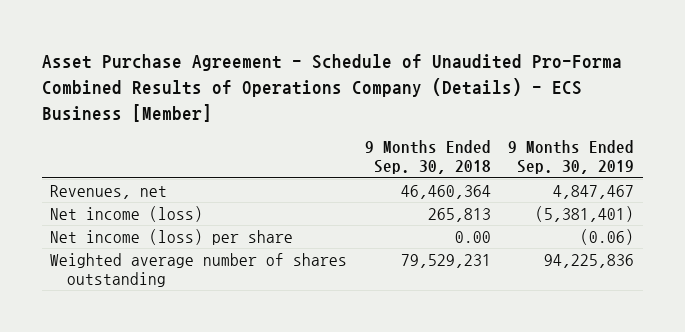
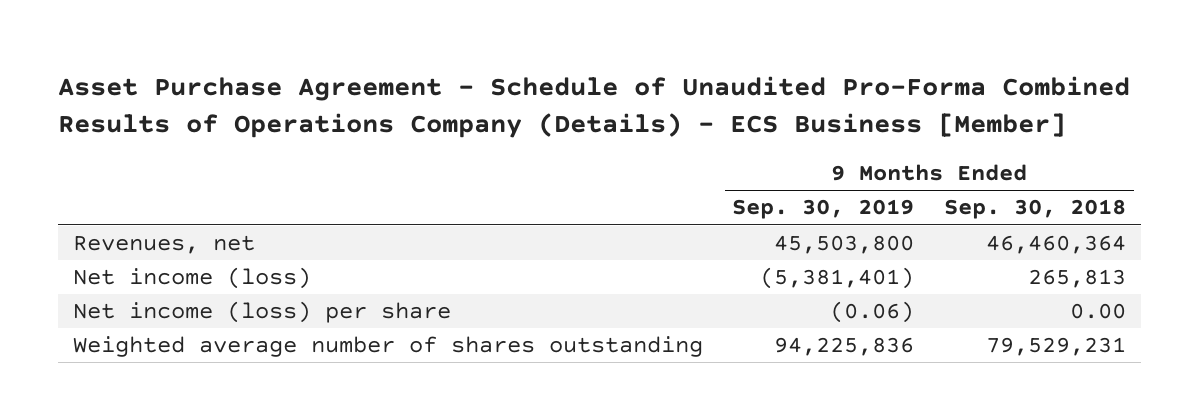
- | 9 Months Ended Sep. 30, 2018 | 9 Months Ended Sep. 30, 2019
+ | 9 Months Ended Sep. 30, 2019 | 9 Months Ended Sep. 30, 2018
- Revenues, net | 46,460,364 | 4,847,467
+ Revenues, net | 45,503,800 | 46,460,364

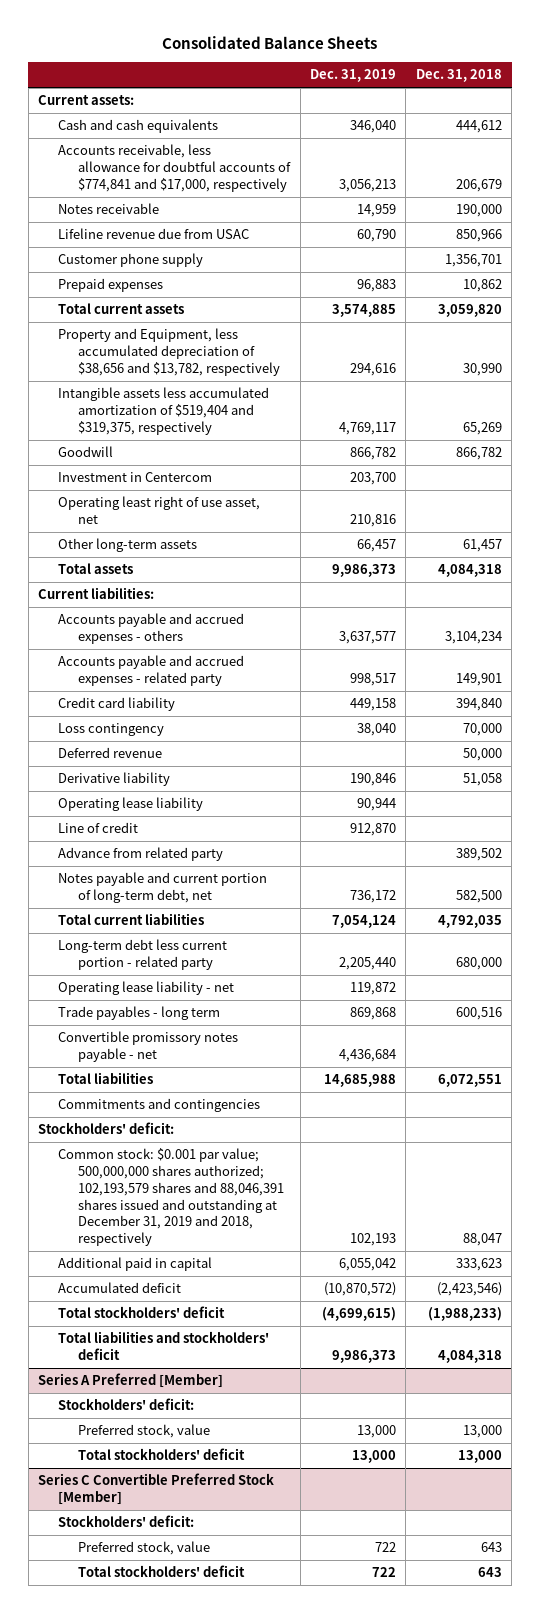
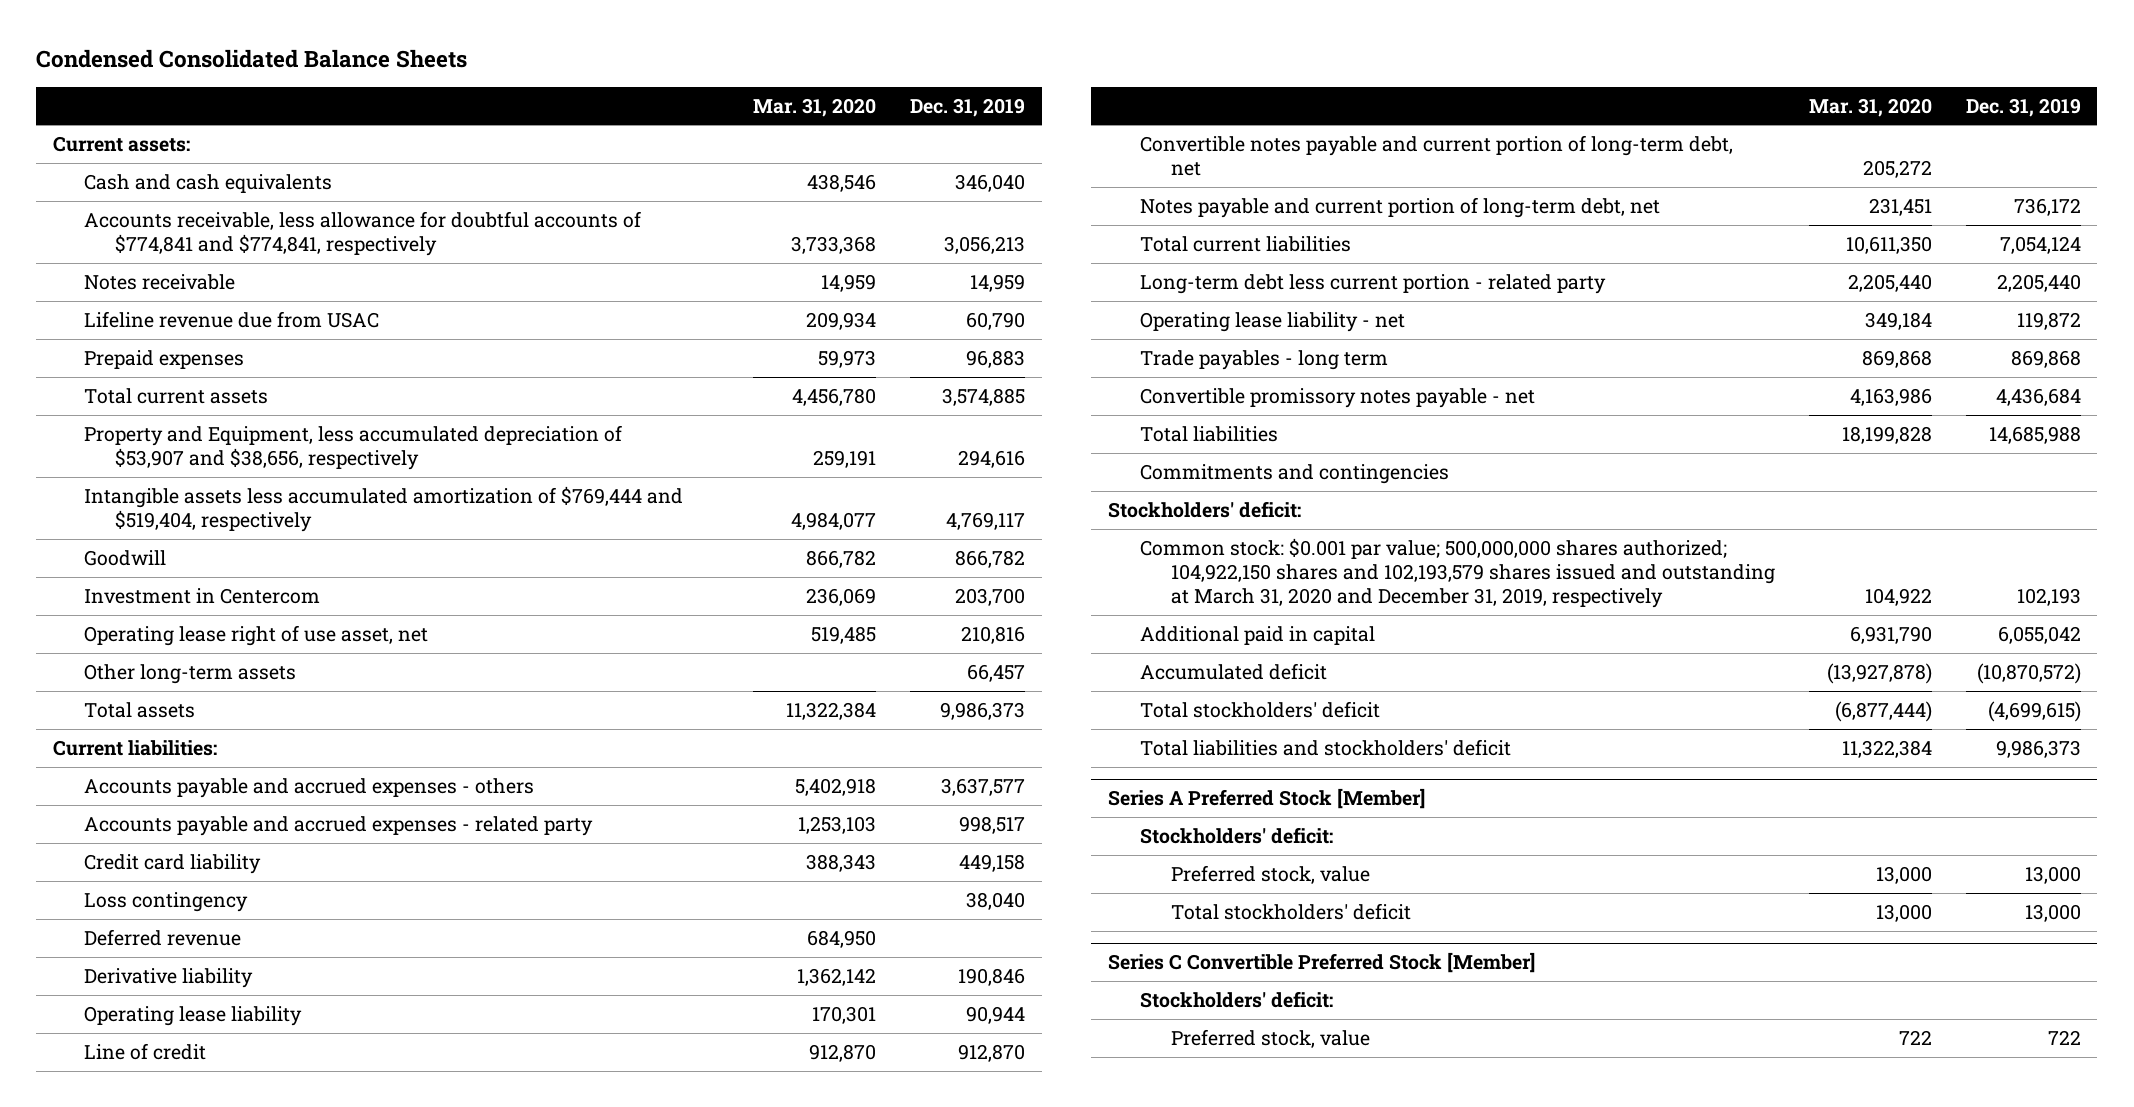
- Consolidated Balance Sheets
+ Condensed Consolidated Balance Sheets
- | Dec. 31, 2019 | Dec. 31, 2018
+ | Mar. 31, 2020 | Dec. 31, 2019
- Accounts receivable, less allowance for doubtful accounts of $774,841 and $17,000, respectively | 3,056,213 | 206,679
+ Accounts receivable, less allowance for doubtful accounts of $774,841 and $774,841, respectively | 3,733,368 | 3,056,213
- Customer phone supply | | 1,356,701
- Property and Equipment, less accumulated depreciation of $38,656 and $13,782, respectively | 294,616 | 30,990
- Intangible assets less accumulated amortization of $519,404 and $319,375, respectively | 4,769,117 | 65,269
+ Property and Equipment, less accumulated depreciation of $53,907 and $38,656, respectively | 259,191 | 294,616
+ Intangible assets less accumulated amortization of $769,444 and $519,404, respectively | 4,984,077 | 4,769,117
- Operating least right of use asset, net | 210,816 |
+ Operating lease right of use asset, net | 519,485 | 210,816
- Advance from related party | | 389,502
+ Convertible notes payable and current portion of long-term debt, net | 205,272 |
- Common stock: $0.001 par value; 500,000,000 shares authorized; 102,193,579 shares and 88,046,391 shares issued and outstanding at December 31, 2019 and 2018, respectively | 102,193 | 88,047
+ Common stock: $0.001 par value; 500,000,000 shares authorized; 104,922,150 shares and 102,193,579 shares issued and outstanding at March 31, 2020 and December 31, 2019, respectively | 104,922 | 102,193
- Series A Preferred [Member]
+ Series A Preferred Stock [Member]
@ Series C Convertible Preferred Stock [Member]
- Total stockholders' deficit | 722 | 643

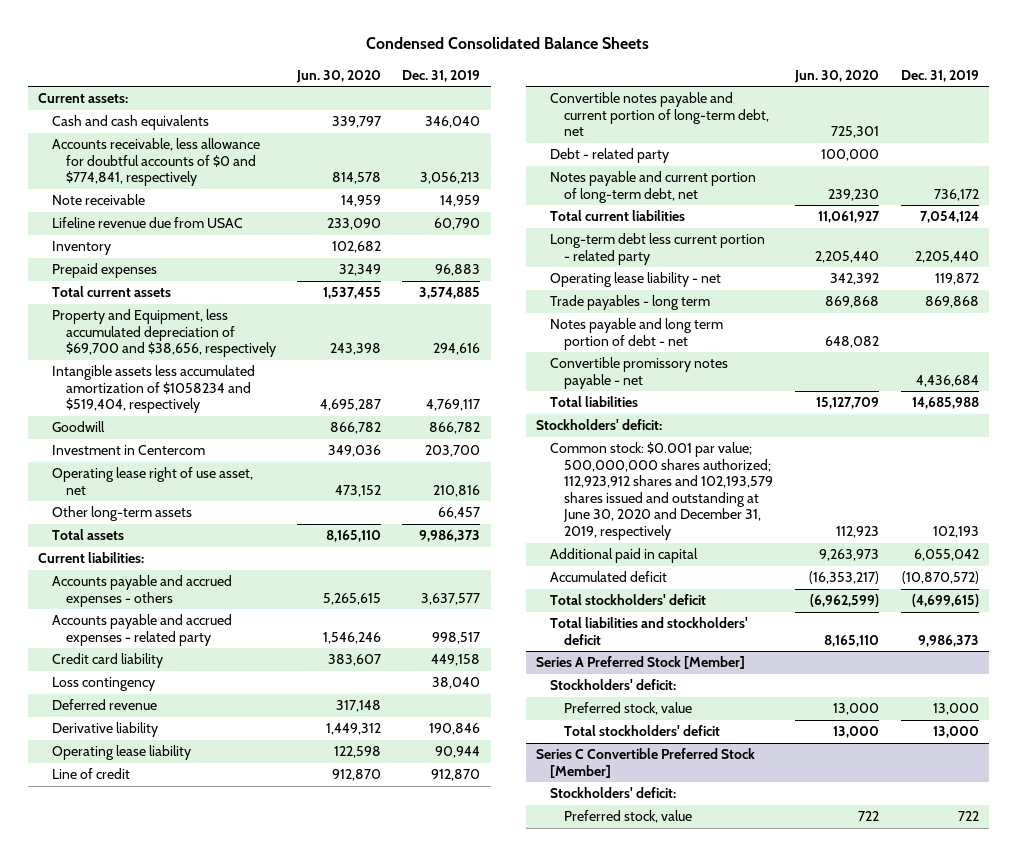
- | Mar. 31, 2020 | Dec. 31, 2019
+ | Jun. 30, 2020 | Dec. 31, 2019
- Accounts receivable, less allowance for doubtful accounts of $774,841 and $774,841, respectively | 3,733,368 | 3,056,213
- Notes receivable | 14,959 | 14,959
+ Accounts receivable, less allowance for doubtful accounts of $0 and $774,841, respectively | 814,578 | 3,056,213
+ Note receivable | 14,959 | 14,959
+ Inventory | 102,682 |
- Property and Equipment, less accumulated depreciation of $53,907 and $38,656, respectively | 259,191 | 294,616
- Intangible assets less accumulated amortization of $769,444 and $519,404, respectively | 4,984,077 | 4,769,117
+ Property and Equipment, less accumulated depreciation of $69,700 and $38,656, respectively | 243,398 | 294,616
+ Intangible assets less accumulated amortization of $1058234 and $519,404, respectively | 4,695,287 | 4,769,117
+ Debt - related party | 100,000 |
+ Notes payable and long term portion of debt - net | 648,082 |
- Commitments and contingencies
- Common stock: $0.001 par value; 500,000,000 shares authorized; 104,922,150 shares and 102,193,579 shares issued and outstanding at March 31, 2020 and December 31, 2019, respectively | 104,922 | 102,193
+ Common stock: $0.001 par value; 500,000,000 shares authorized; 112,923,912 shares and 102,193,579 shares issued and outstanding at June 30, 2020 and December 31, 2019, respectively | 112,923 | 102,193

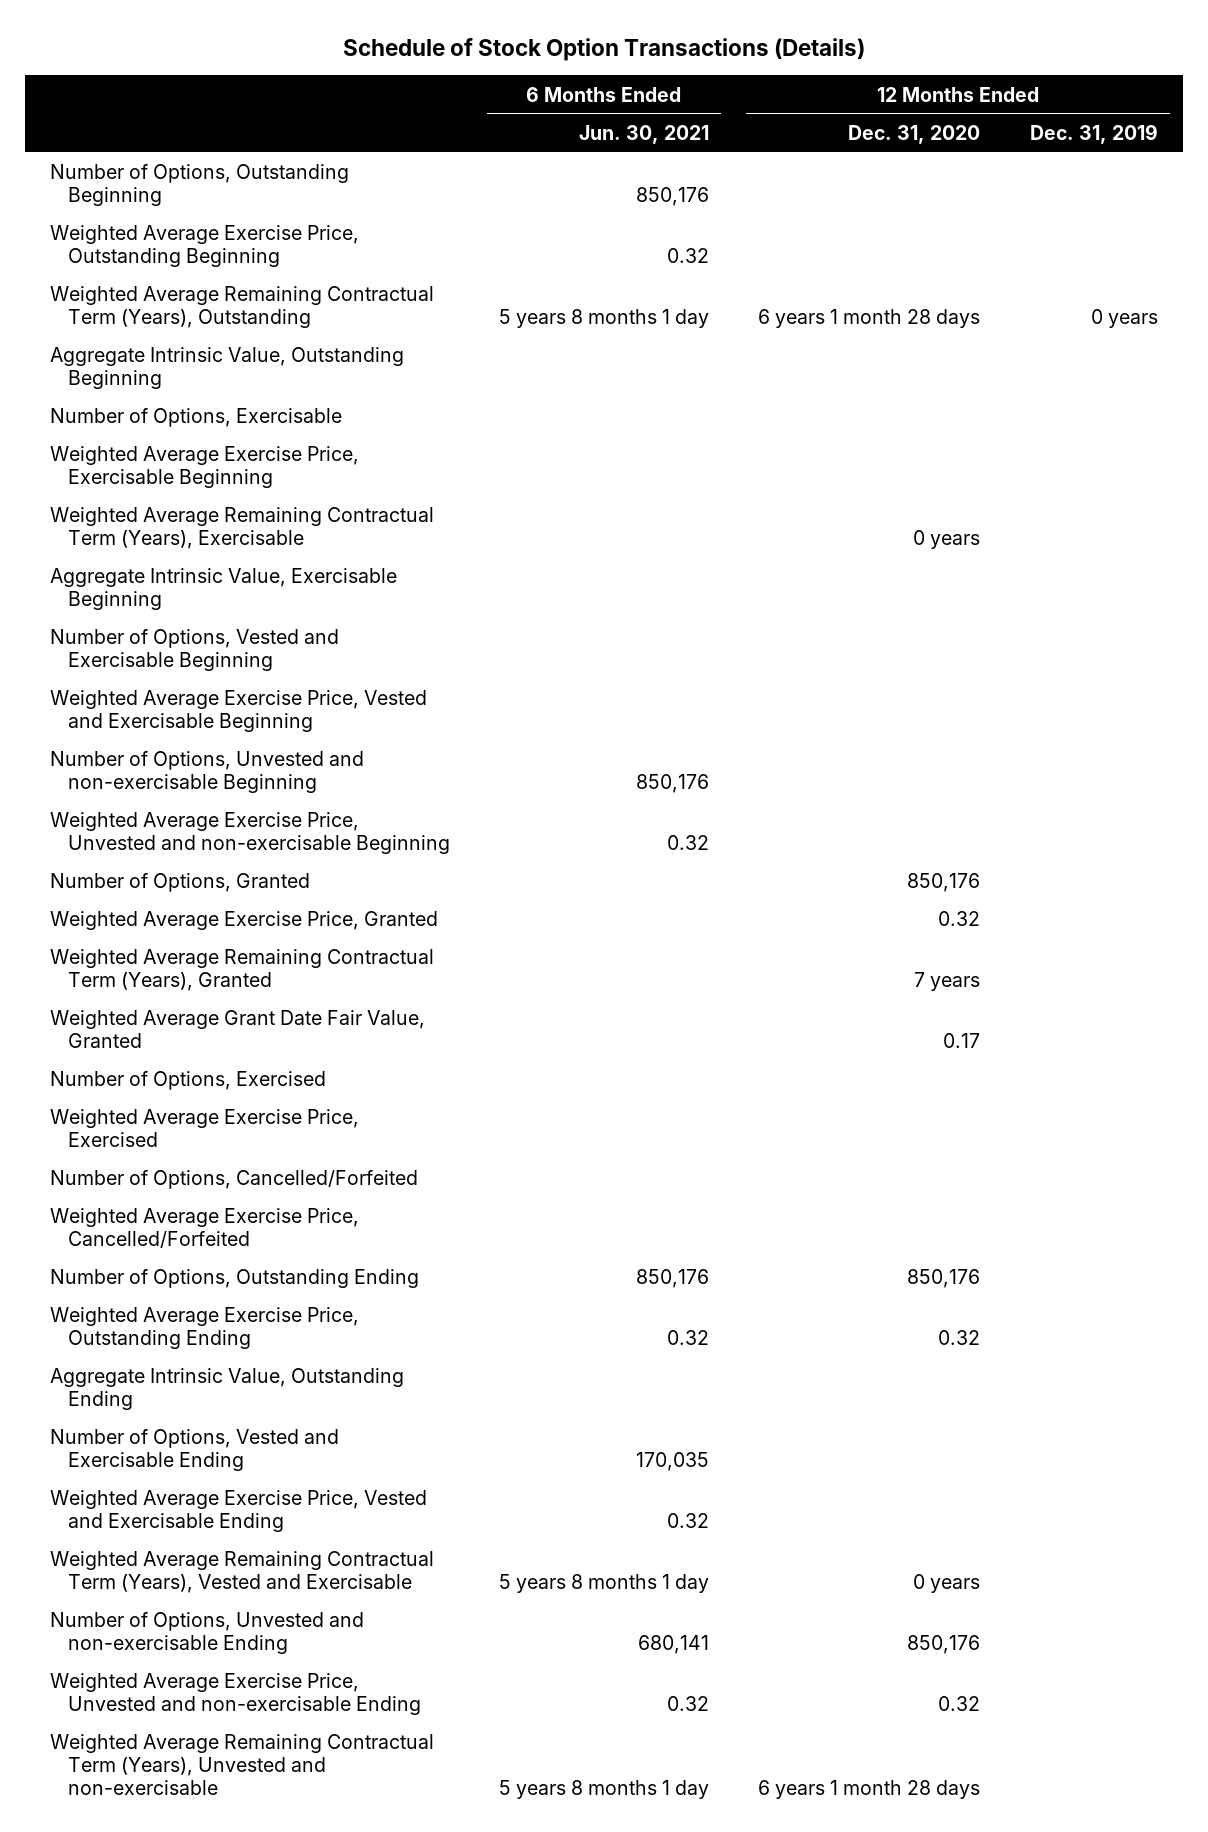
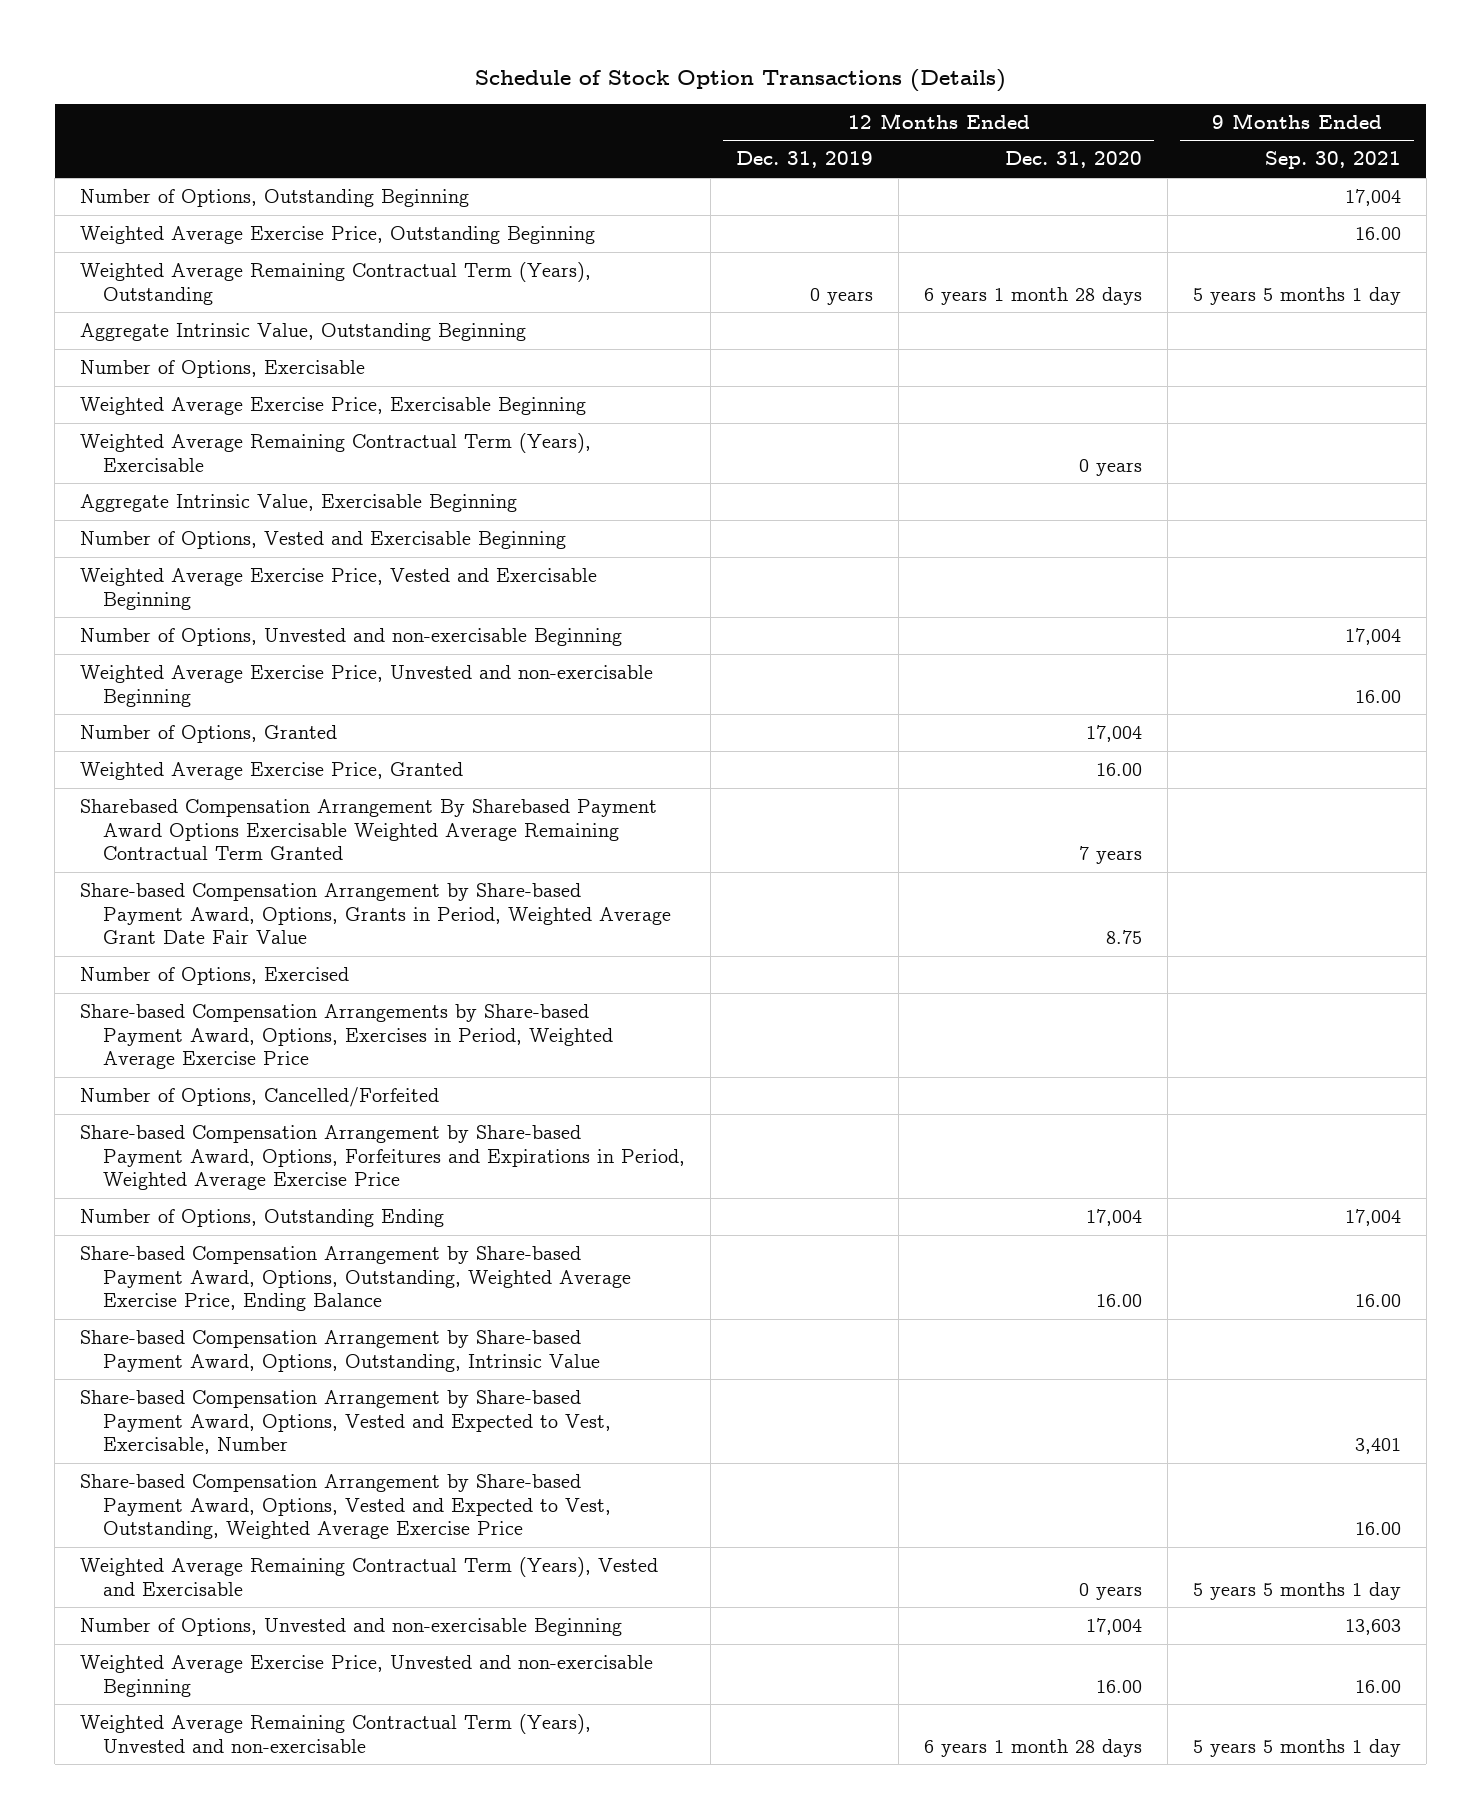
- | 6 Months Ended Jun. 30, 2021 | 12 Months Ended Dec. 31, 2020 | 12 Months Ended Dec. 31, 2019
+ | 12 Months Ended Dec. 31, 2019 | 12 Months Ended Dec. 31, 2020 | 9 Months Ended Sep. 30, 2021
- Number of Options, Granted | | 850,176 |
- Weighted Average Exercise Price, Granted | | 0.32 |
- Weighted Average Remaining Contractual Term (Years), Granted | | 7 years |
- Weighted Average Grant Date Fair Value, Granted | | 0.17 |
+ Number of Options, Granted | | 17,004 |
+ Weighted Average Exercise Price, Granted | | 16.00 |
+ Sharebased Compensation Arrangement By Sharebased Payment Award Options Exercisable Weighted Average Remaining Contractual Term Granted | | 7 years |
+ Share-based Compensation Arrangement by Share-based Payment Award, Options, Grants in Period, Weighted Average Grant Date Fair Value | | 8.75 |
- Weighted Average Exercise Price, Exercised
+ Share-based Compensation Arrangements by Share-based Payment Award, Options, Exercises in Period, Weighted Average Exercise Price
- Weighted Average Exercise Price, Cancelled/Forfeited
- Number of Options, Outstanding Ending | 850,176 | 850,176 |
- Weighted Average Exercise Price, Outstanding Ending | 0.32 | 0.32 |
- Aggregate Intrinsic Value, Outstanding Ending
- Number of Options, Vested and Exercisable Ending | 170,035 | |
- Weighted Average Exercise Price, Vested and Exercisable Ending | 0.32 | |
+ Share-based Compensation Arrangement by Share-based Payment Award, Options, Forfeitures and Expirations in Period, Weighted Average Exercise Price
+ Number of Options, Outstanding Ending | | 17,004 | 17,004
+ Share-based Compensation Arrangement by Share-based Payment Award, Options, Outstanding, Weighted Average Exercise Price, Ending Balance | | 16.00 | 16.00
+ Share-based Compensation Arrangement by Share-based Payment Award, Options, Outstanding, Intrinsic Value
+ Share-based Compensation Arrangement by Share-based Payment Award, Options, Vested and Expected to Vest, Exercisable, Number | | | 3,401
+ Share-based Compensation Arrangement by Share-based Payment Award, Options, Vested and Expected to Vest, Outstanding, Weighted Average Exercise Price | | | 16.00
- Number of Options, Unvested and non-exercisable Ending | 680,141 | 850,176 |
- Weighted Average Exercise Price, Unvested and non-exercisable Ending | 0.32 | 0.32 |
+ Number of Options, Unvested and non-exercisable Beginning | | 17,004 | 13,603
+ Weighted Average Exercise Price, Unvested and non-exercisable Beginning | | 16.00 | 16.00

